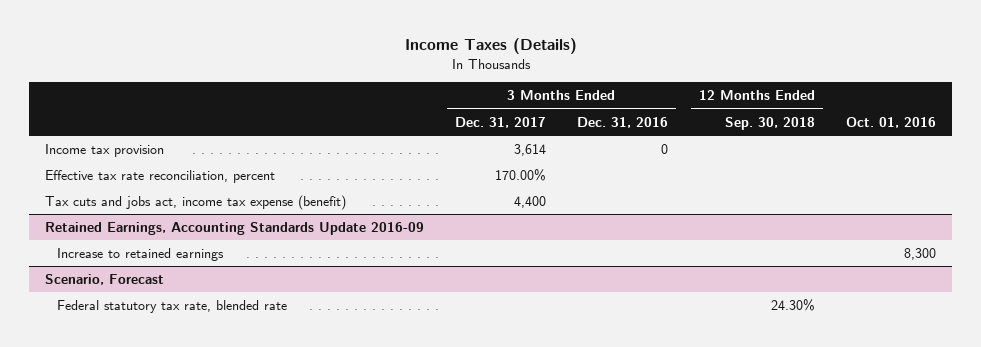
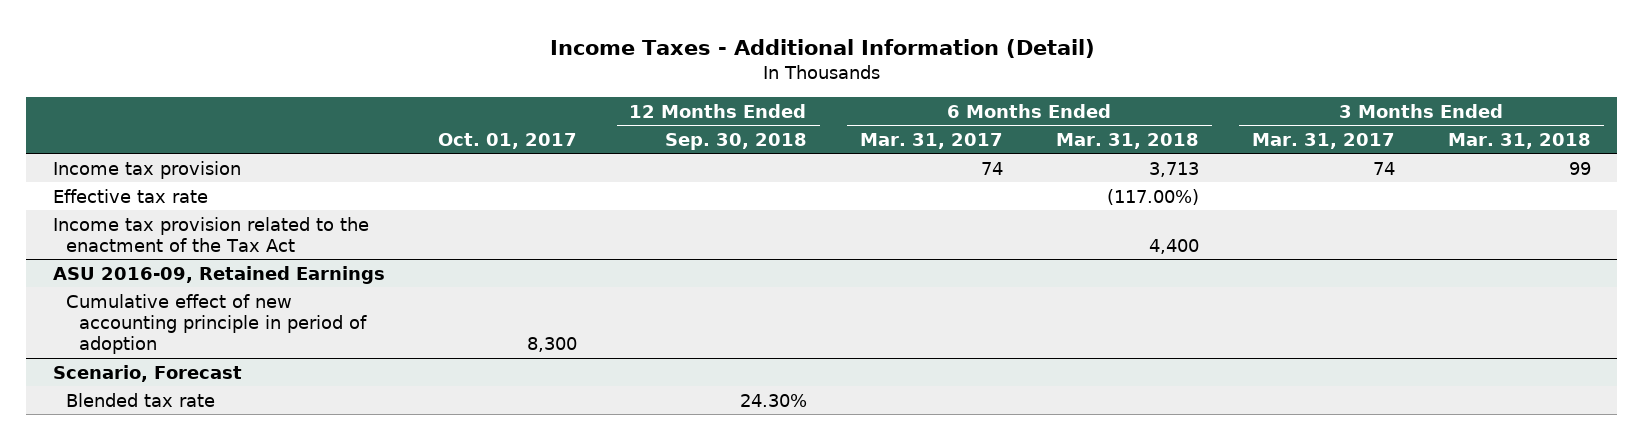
- Income Taxes (Details)
+ Income Taxes - Additional Information (Detail)
- | 3 Months Ended Dec. 31, 2017 | 3 Months Ended Dec. 31, 2016 | 12 Months Ended Sep. 30, 2018 | Oct. 01, 2016
+ | Oct. 01, 2017 | 12 Months Ended Sep. 30, 2018 | 6 Months Ended Mar. 31, 2017 | 6 Months Ended Mar. 31, 2018 | 3 Months Ended Mar. 31, 2017 | 3 Months Ended Mar. 31, 2018
- Effective tax rate reconciliation, percent | 170.00% | | |
- Tax cuts and jobs act, income tax expense (benefit) | 4,400 | | |
- Retained Earnings, Accounting Standards Update 2016-09
- Increase to retained earnings | | | | 8,300
+ Effective tax rate | | | | (117.00%) | |
+ Income tax provision related to the enactment of the Tax Act | | | | 4,400 | |
+ ASU 2016-09, Retained Earnings
+ Cumulative effect of new accounting principle in period of adoption | 8,300 | | | | |
@ Scenario, Forecast
- Federal statutory tax rate, blended rate | | | 24.30% |
+ Blended tax rate | | 24.30% | | | |

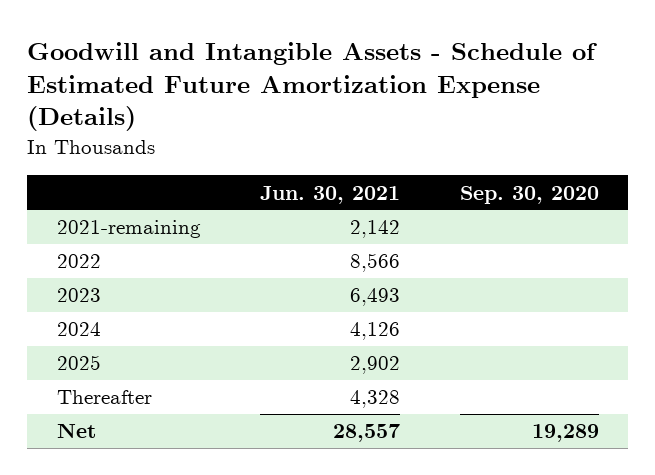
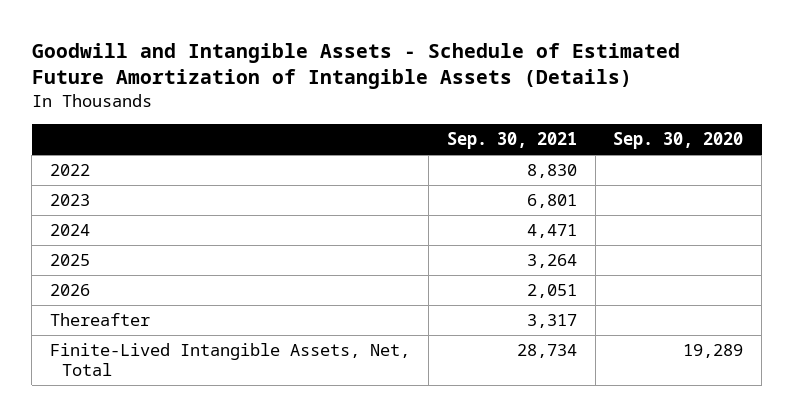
- Goodwill and Intangible Assets - Schedule of Estimated Future Amortization Expense (Details)
+ Goodwill and Intangible Assets - Schedule of Estimated Future Amortization of Intangible Assets (Details)
- | Jun. 30, 2021 | Sep. 30, 2020
+ | Sep. 30, 2021 | Sep. 30, 2020
- 2021-remaining | 2,142 |
+ 2026 | 2,051 |
- Net | 28,557 | 19,289
+ Finite-Lived Intangible Assets, Net, Total | 28,734 | 19,289

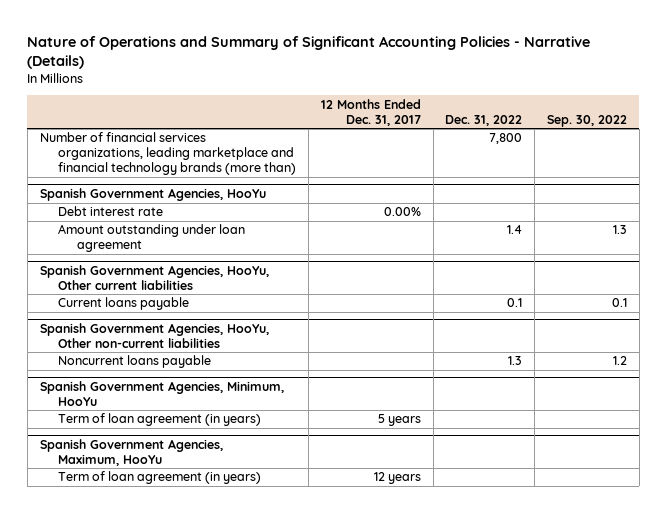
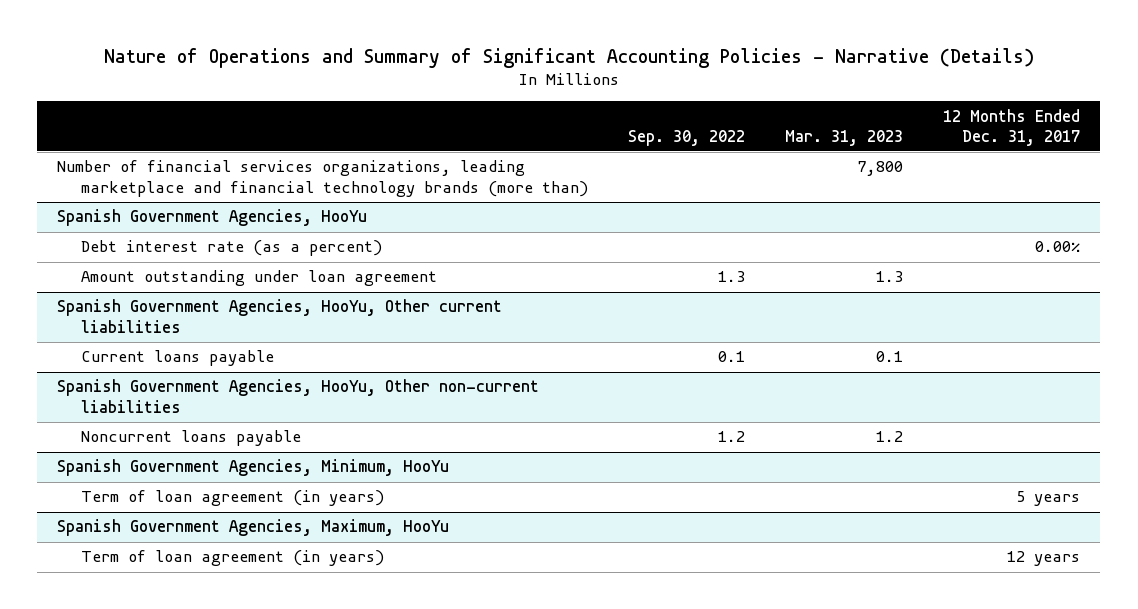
- | 12 Months Ended Dec. 31, 2017 | Dec. 31, 2022 | Sep. 30, 2022
+ | Sep. 30, 2022 | Mar. 31, 2023 | 12 Months Ended Dec. 31, 2017
@ Spanish Government Agencies, HooYu
- Debt interest rate | 0.00% | |
+ Debt interest rate (as a percent) | | | 0.00%

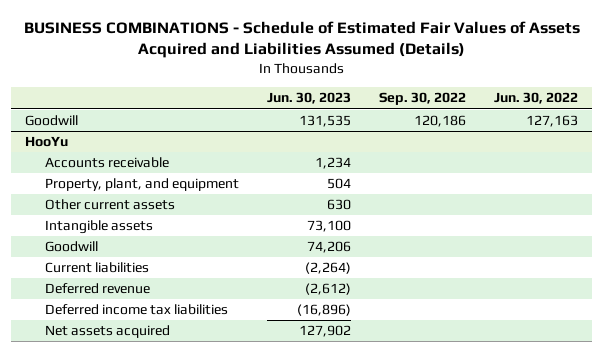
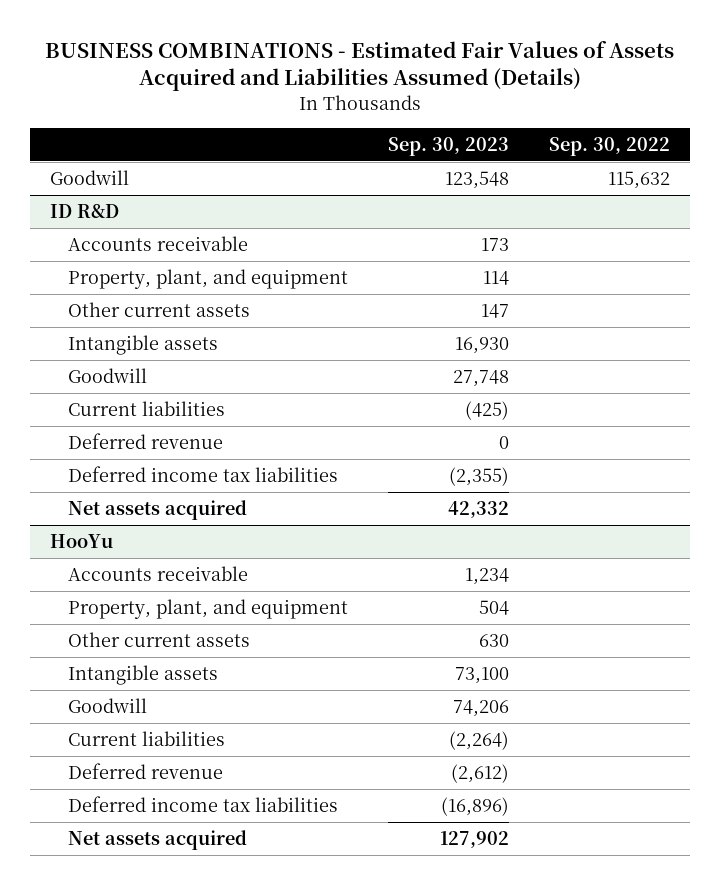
- BUSINESS COMBINATIONS - Schedule of Estimated Fair Values of Assets Acquired and Liabilities Assumed (Details)
+ BUSINESS COMBINATIONS - Estimated Fair Values of Assets Acquired and Liabilities Assumed (Details)
- | Jun. 30, 2023 | Sep. 30, 2022 | Jun. 30, 2022
+ | Sep. 30, 2023 | Sep. 30, 2022
- Goodwill | 131,535 | 120,186 | 127,163
+ Goodwill | 123,548 | 115,632
+ ID R&D
+ Accounts receivable | 173 |
+ Property, plant, and equipment | 114 |
+ Other current assets | 147 |
+ Intangible assets | 16,930 |
+ Goodwill | 27,748 |
+ Current liabilities | (425) |
+ Deferred revenue | 0 |
+ Deferred income tax liabilities | (2,355) |
+ Net assets acquired | 42,332 |

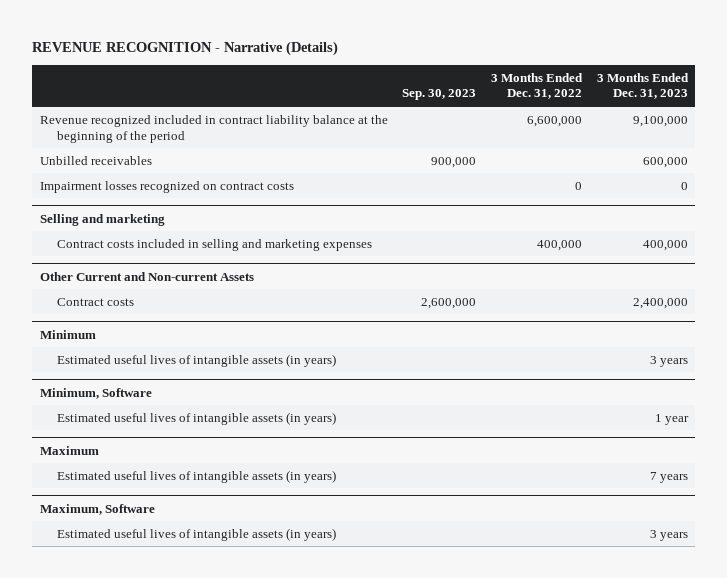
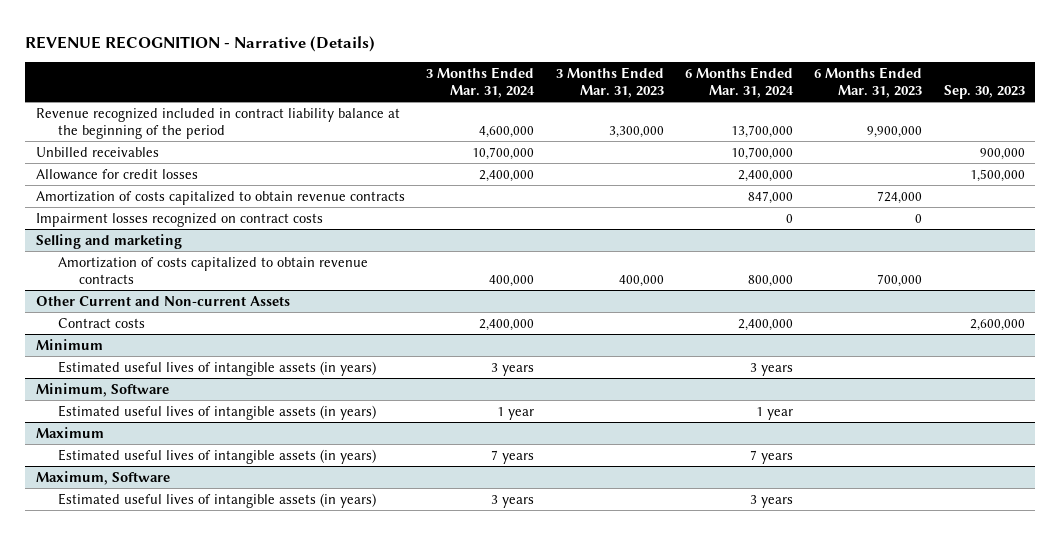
- | Sep. 30, 2023 | 3 Months Ended Dec. 31, 2022 | 3 Months Ended Dec. 31, 2023
+ | 3 Months Ended Mar. 31, 2024 | 3 Months Ended Mar. 31, 2023 | 6 Months Ended Mar. 31, 2024 | 6 Months Ended Mar. 31, 2023 | Sep. 30, 2023
+ Allowance for credit losses | 2,400,000 | | 2,400,000 | | 1,500,000
+ Amortization of costs capitalized to obtain revenue contracts | | | 847,000 | 724,000 |
@ Selling and marketing
- Contract costs included in selling and marketing expenses | | 400,000 | 400,000
+ Amortization of costs capitalized to obtain revenue contracts | 400,000 | 400,000 | 800,000 | 700,000 |

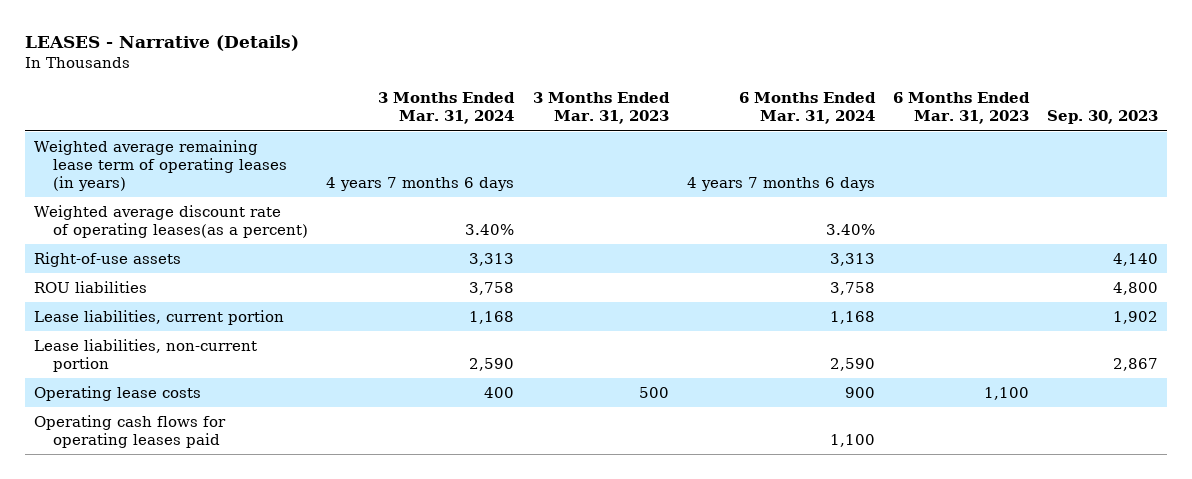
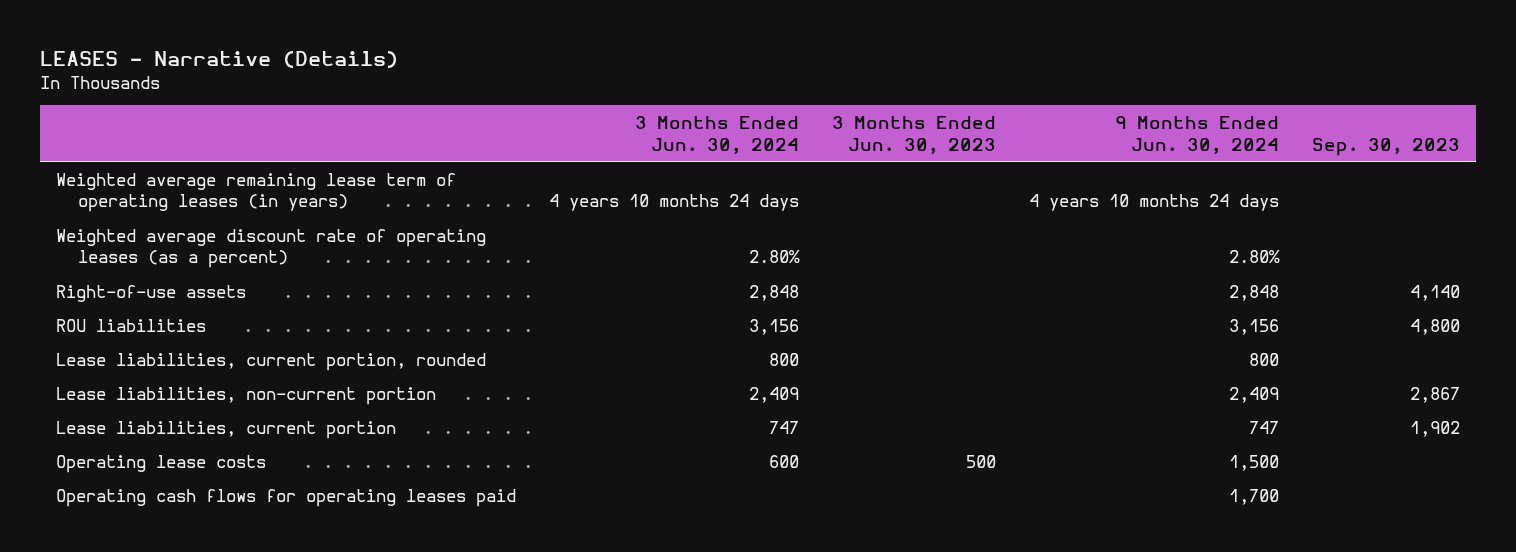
- | 3 Months Ended Mar. 31, 2024 | 3 Months Ended Mar. 31, 2023 | 6 Months Ended Mar. 31, 2024 | 6 Months Ended Mar. 31, 2023 | Sep. 30, 2023
+ | 3 Months Ended Jun. 30, 2024 | 3 Months Ended Jun. 30, 2023 | 9 Months Ended Jun. 30, 2024 | Sep. 30, 2023
- Weighted average discount rate of operating leases(as a percent) | 3.40% | | 3.40% | |
+ Weighted average discount rate of operating leases (as a percent) | 2.80% | | 2.80% |
+ Lease liabilities, current portion, rounded | 800 | | 800 |
moved down: Lease liabilities, current portion | 747 | | 747 | 1,902

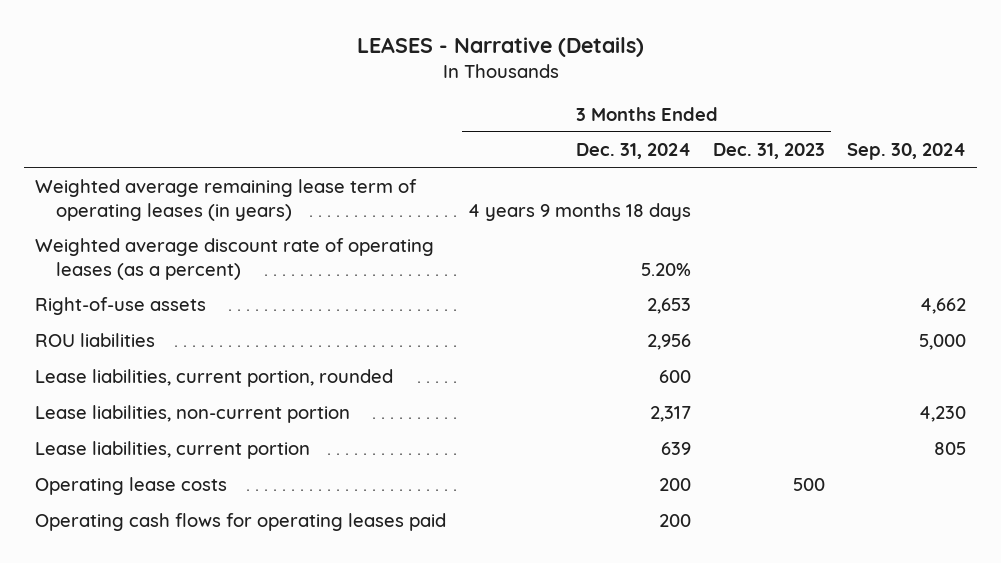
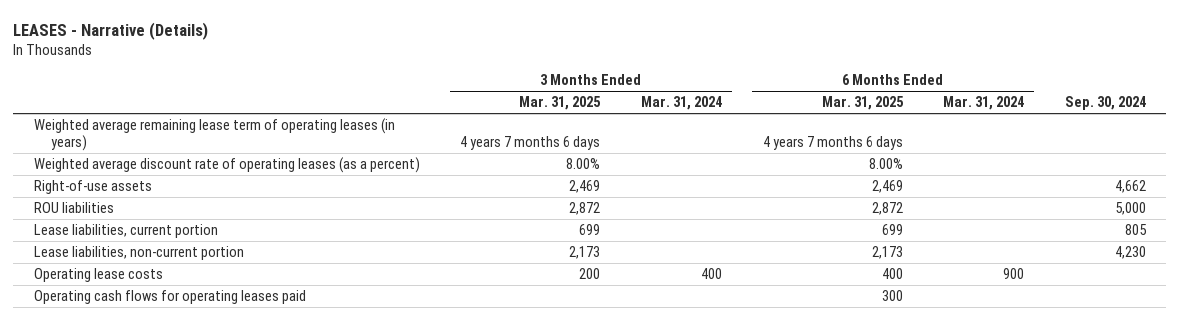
- | 3 Months Ended Dec. 31, 2024 | 3 Months Ended Dec. 31, 2023 | Sep. 30, 2024
+ | 3 Months Ended Mar. 31, 2025 | 3 Months Ended Mar. 31, 2024 | 6 Months Ended Mar. 31, 2025 | 6 Months Ended Mar. 31, 2024 | Sep. 30, 2024
- Lease liabilities, current portion, rounded | 600 | |
moved down: Lease liabilities, non-current portion | 2,173 | | 2,173 | | 4,230

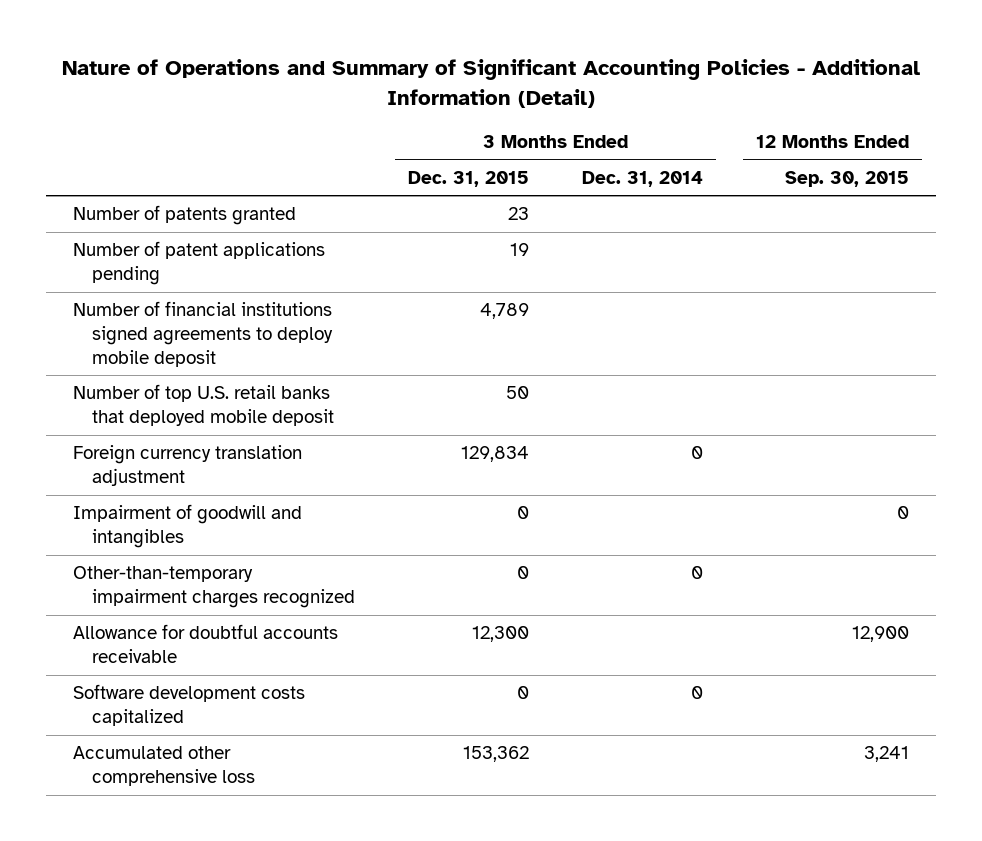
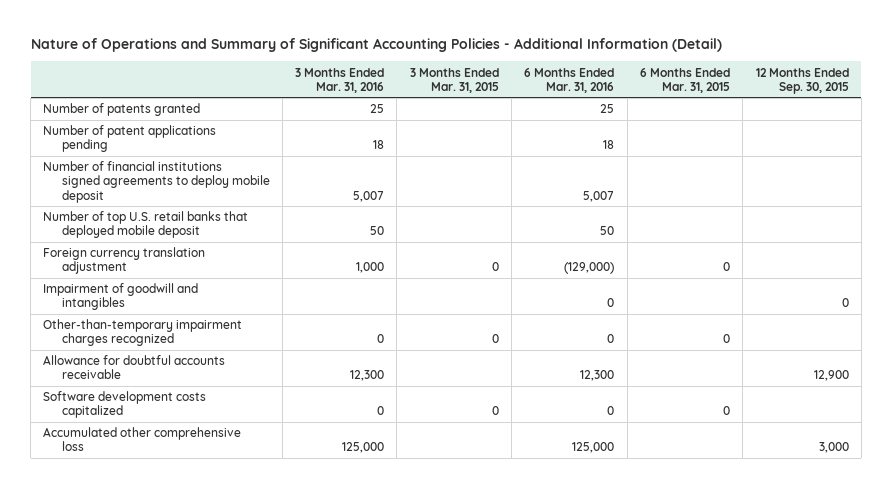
- | 3 Months Ended Dec. 31, 2015 | 3 Months Ended Dec. 31, 2014 | 12 Months Ended Sep. 30, 2015
+ | 3 Months Ended Mar. 31, 2016 | 3 Months Ended Mar. 31, 2015 | 6 Months Ended Mar. 31, 2016 | 6 Months Ended Mar. 31, 2015 | 12 Months Ended Sep. 30, 2015
- Accumulated other comprehensive loss | 153,362 | | 3,241
+ Accumulated other comprehensive loss | 125,000 | | 125,000 | | 3,000

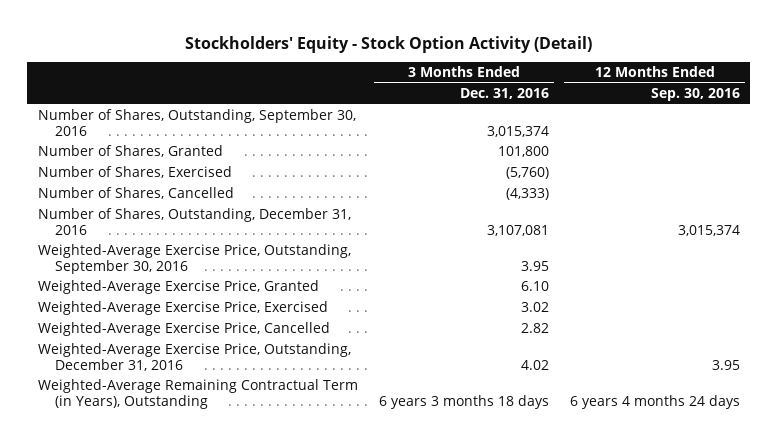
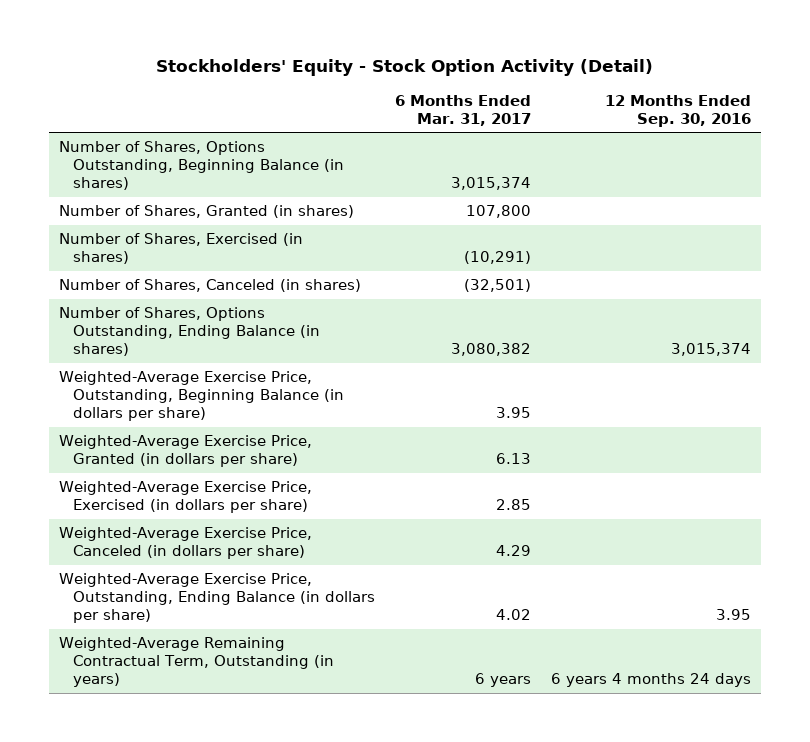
- | 3 Months Ended Dec. 31, 2016 | 12 Months Ended Sep. 30, 2016
+ | 6 Months Ended Mar. 31, 2017 | 12 Months Ended Sep. 30, 2016
- Number of Shares, Outstanding, September 30, 2016 | 3,015,374 |
- Number of Shares, Granted | 101,800 |
- Number of Shares, Exercised | (5,760) |
- Number of Shares, Cancelled | (4,333) |
- Number of Shares, Outstanding, December 31, 2016 | 3,107,081 | 3,015,374
- Weighted-Average Exercise Price, Outstanding, September 30, 2016 | 3.95 |
- Weighted-Average Exercise Price, Granted | 6.10 |
- Weighted-Average Exercise Price, Exercised | 3.02 |
- Weighted-Average Exercise Price, Cancelled | 2.82 |
- Weighted-Average Exercise Price, Outstanding, December 31, 2016 | 4.02 | 3.95
- Weighted-Average Remaining Contractual Term (in Years), Outstanding | 6 years 3 months 18 days | 6 years 4 months 24 days
+ Number of Shares, Options Outstanding, Beginning Balance (in shares) | 3,015,374 |
+ Number of Shares, Granted (in shares) | 107,800 |
+ Number of Shares, Exercised (in shares) | (10,291) |
+ Number of Shares, Canceled (in shares) | (32,501) |
+ Number of Shares, Options Outstanding, Ending Balance (in shares) | 3,080,382 | 3,015,374
+ Weighted-Average Exercise Price, Outstanding, Beginning Balance (in dollars per share) | 3.95 |
+ Weighted-Average Exercise Price, Granted (in dollars per share) | 6.13 |
+ Weighted-Average Exercise Price, Exercised (in dollars per share) | 2.85 |
+ Weighted-Average Exercise Price, Canceled (in dollars per share) | 4.29 |
+ Weighted-Average Exercise Price, Outstanding, Ending Balance (in dollars per share) | 4.02 | 3.95
+ Weighted-Average Remaining Contractual Term, Outstanding (in years) | 6 years | 6 years 4 months 24 days

